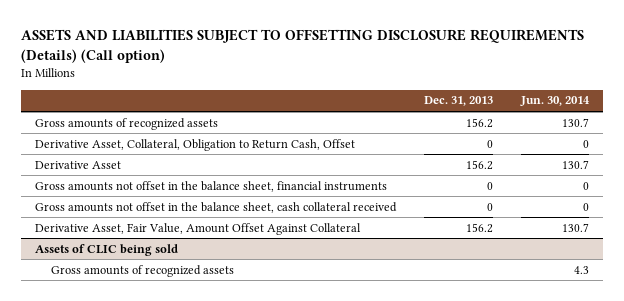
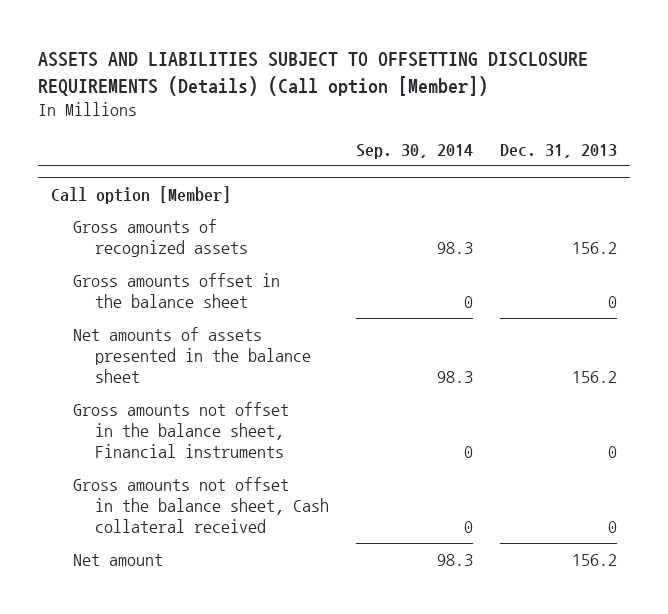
- ASSETS AND LIABILITIES SUBJECT TO OFFSETTING DISCLOSURE REQUIREMENTS (Details) (Call option)
+ ASSETS AND LIABILITIES SUBJECT TO OFFSETTING DISCLOSURE REQUIREMENTS (Details) (Call option [Member])
- | Dec. 31, 2013 | Jun. 30, 2014
+ | Sep. 30, 2014 | Dec. 31, 2013
+ Call option [Member]
- Derivative Asset, Collateral, Obligation to Return Cash, Offset | 0 | 0
- Derivative Asset | 156.2 | 130.7
- Gross amounts not offset in the balance sheet, financial instruments | 0 | 0
- Gross amounts not offset in the balance sheet, cash collateral received | 0 | 0
- Derivative Asset, Fair Value, Amount Offset Against Collateral | 156.2 | 130.7
- Assets of CLIC being sold
- Gross amounts of recognized assets | | 4.3
+ Gross amounts offset in the balance sheet | 0 | 0
+ Net amounts of assets presented in the balance sheet | 98.3 | 156.2
+ Gross amounts not offset in the balance sheet, Financial instruments | 0 | 0
+ Gross amounts not offset in the balance sheet, Cash collateral received | 0 | 0
+ Net amount | 98.3 | 156.2

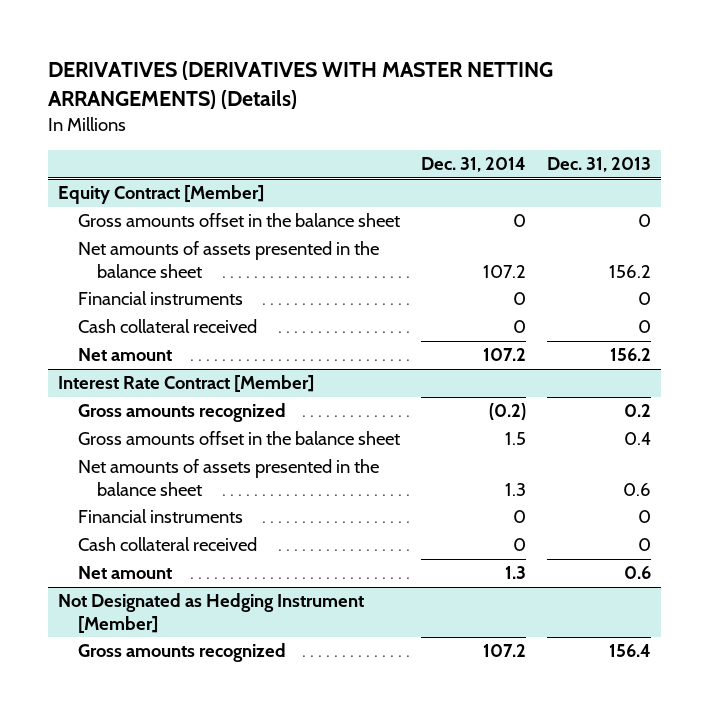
- ASSETS AND LIABILITIES SUBJECT TO OFFSETTING DISCLOSURE REQUIREMENTS (Details) (Call option [Member])
+ DERIVATIVES (DERIVATIVES WITH MASTER NETTING ARRANGEMENTS) (Details)
- | Sep. 30, 2014 | Dec. 31, 2013
+ | Dec. 31, 2014 | Dec. 31, 2013
- Call option [Member]
- Gross amounts of recognized assets | 98.3 | 156.2
+ Equity Contract [Member]
- Gross amounts not offset in the balance sheet, Financial instruments | 0 | 0
- Gross amounts not offset in the balance sheet, Cash collateral received | 0 | 0
+ Financial instruments | 0 | 0
+ Cash collateral received | 0 | 0
+ Interest Rate Contract [Member]
+ Gross amounts recognized | (0.2) | 0.2
+ Gross amounts offset in the balance sheet | 1.5 | 0.4
+ Net amounts of assets presented in the balance sheet | 1.3 | 0.6
+ Financial instruments | 0 | 0
+ Cash collateral received | 0 | 0
+ Net amount | 1.3 | 0.6
+ Not Designated as Hedging Instrument [Member]
+ Gross amounts recognized | 107.2 | 156.4

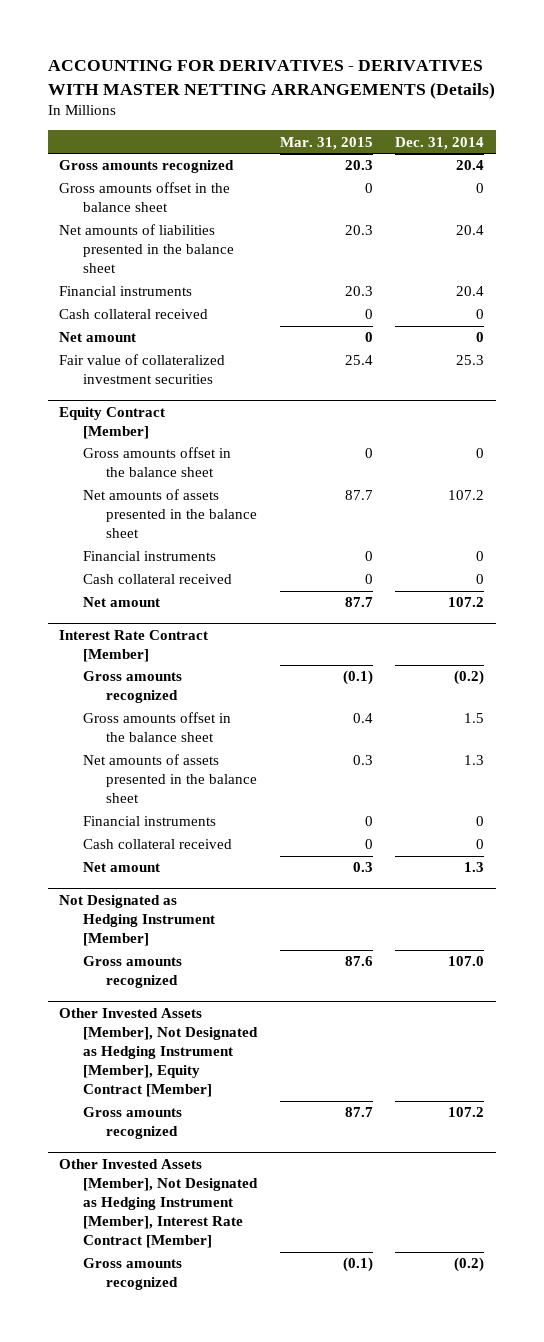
- DERIVATIVES (DERIVATIVES WITH MASTER NETTING ARRANGEMENTS) (Details)
+ ACCOUNTING FOR DERIVATIVES - DERIVATIVES WITH MASTER NETTING ARRANGEMENTS (Details)
- | Dec. 31, 2014 | Dec. 31, 2013
+ | Mar. 31, 2015 | Dec. 31, 2014
+ Gross amounts recognized | 20.3 | 20.4
+ Gross amounts offset in the balance sheet | 0 | 0
+ Net amounts of liabilities presented in the balance sheet | 20.3 | 20.4
+ Financial instruments | 20.3 | 20.4
+ Cash collateral received | 0 | 0
+ Net amount | 0 | 0
+ Fair value of collateralized investment securities | 25.4 | 25.3
@ Not Designated as Hedging Instrument [Member]
+ Gross amounts recognized | 87.6 | 107.0
+ Other Invested Assets [Member], Not Designated as Hedging Instrument [Member], Equity Contract [Member]
+ Other Invested Assets [Member], Not Designated as Hedging Instrument [Member], Interest Rate Contract [Member]
+ Gross amounts recognized | (0.1) | (0.2)

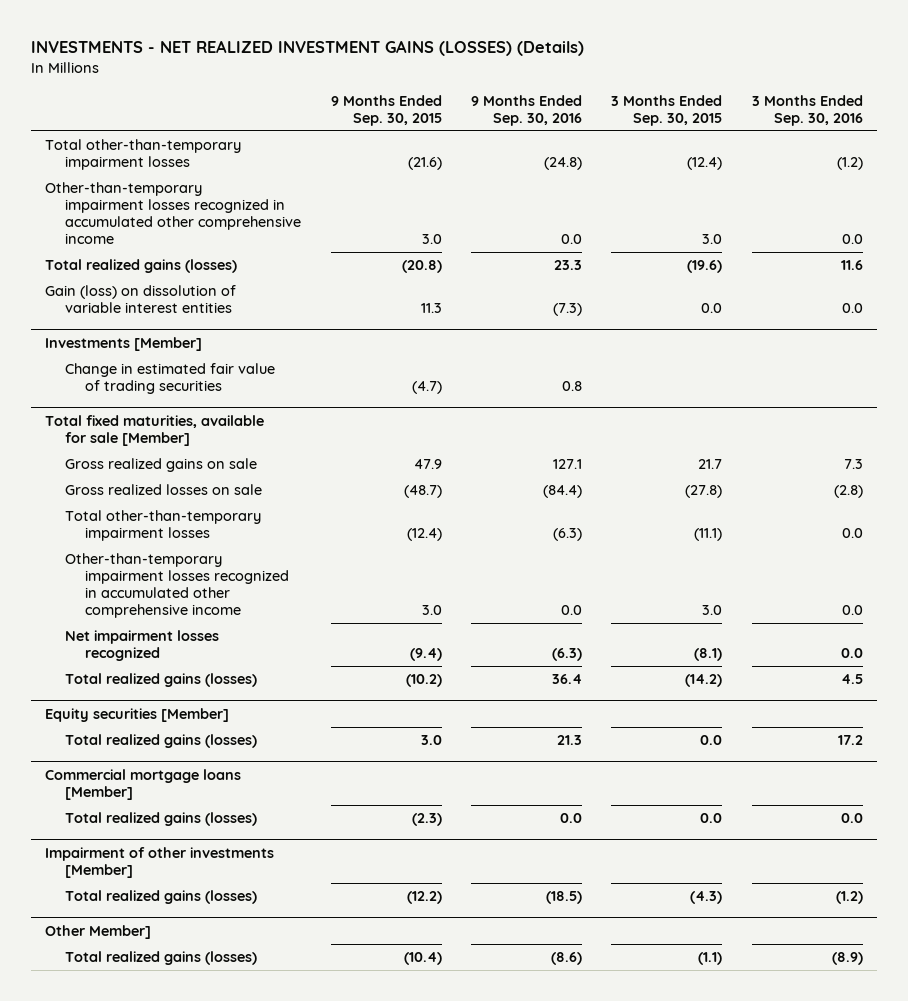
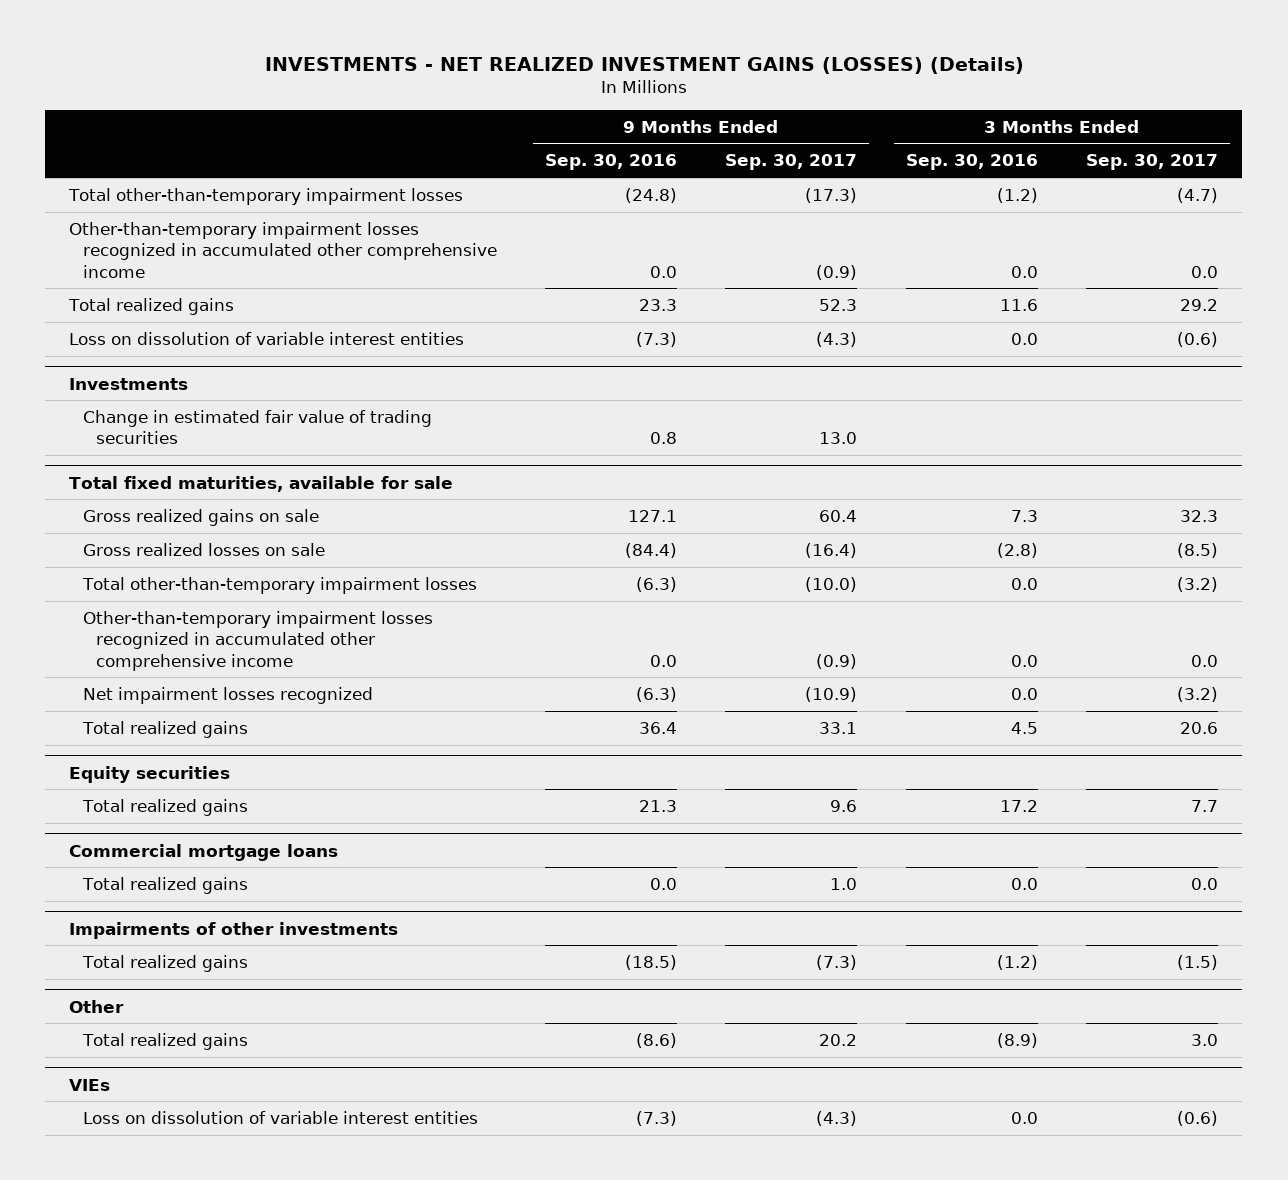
- | 9 Months Ended Sep. 30, 2015 | 9 Months Ended Sep. 30, 2016 | 3 Months Ended Sep. 30, 2015 | 3 Months Ended Sep. 30, 2016
+ | 9 Months Ended Sep. 30, 2016 | 9 Months Ended Sep. 30, 2017 | 3 Months Ended Sep. 30, 2016 | 3 Months Ended Sep. 30, 2017
- Total realized gains (losses) | (20.8) | 23.3 | (19.6) | 11.6
- Gain (loss) on dissolution of variable interest entities | 11.3 | (7.3) | 0.0 | 0.0
- Investments [Member]
+ Total realized gains | 23.3 | 52.3 | 11.6 | 29.2
+ Loss on dissolution of variable interest entities | (7.3) | (4.3) | 0.0 | (0.6)
+ Investments
- Total fixed maturities, available for sale [Member]
+ Total fixed maturities, available for sale
- Total realized gains (losses) | (10.2) | 36.4 | (14.2) | 4.5
- Equity securities [Member]
- Total realized gains (losses) | 3.0 | 21.3 | 0.0 | 17.2
- Commercial mortgage loans [Member]
- Total realized gains (losses) | (2.3) | 0.0 | 0.0 | 0.0
- Impairment of other investments [Member]
- Total realized gains (losses) | (12.2) | (18.5) | (4.3) | (1.2)
- Other Member]
- Total realized gains (losses) | (10.4) | (8.6) | (1.1) | (8.9)
+ Total realized gains | 36.4 | 33.1 | 4.5 | 20.6
+ Equity securities
+ Total realized gains | 21.3 | 9.6 | 17.2 | 7.7
+ Commercial mortgage loans
+ Total realized gains | 0.0 | 1.0 | 0.0 | 0.0
+ Impairments of other investments
+ Total realized gains | (18.5) | (7.3) | (1.2) | (1.5)
+ Other
+ Total realized gains | (8.6) | 20.2 | (8.9) | 3.0
+ VIEs
+ Loss on dissolution of variable interest entities | (7.3) | (4.3) | 0.0 | (0.6)

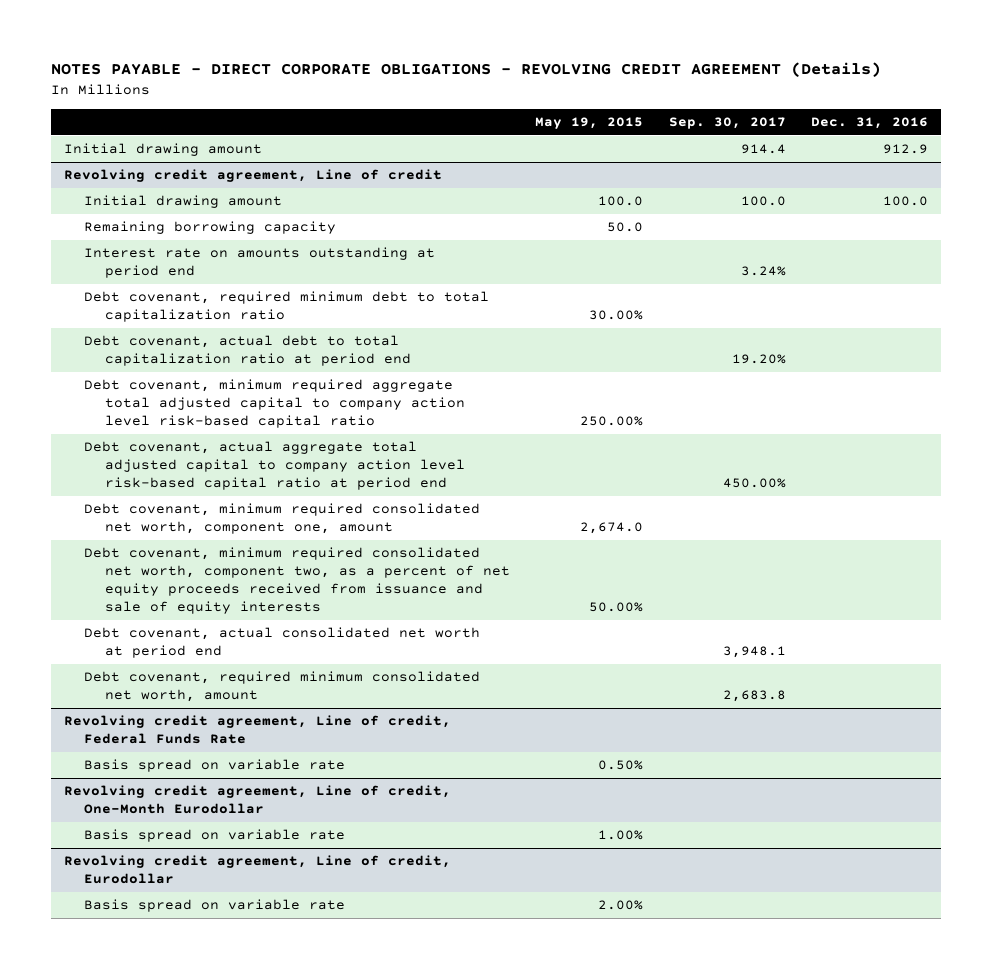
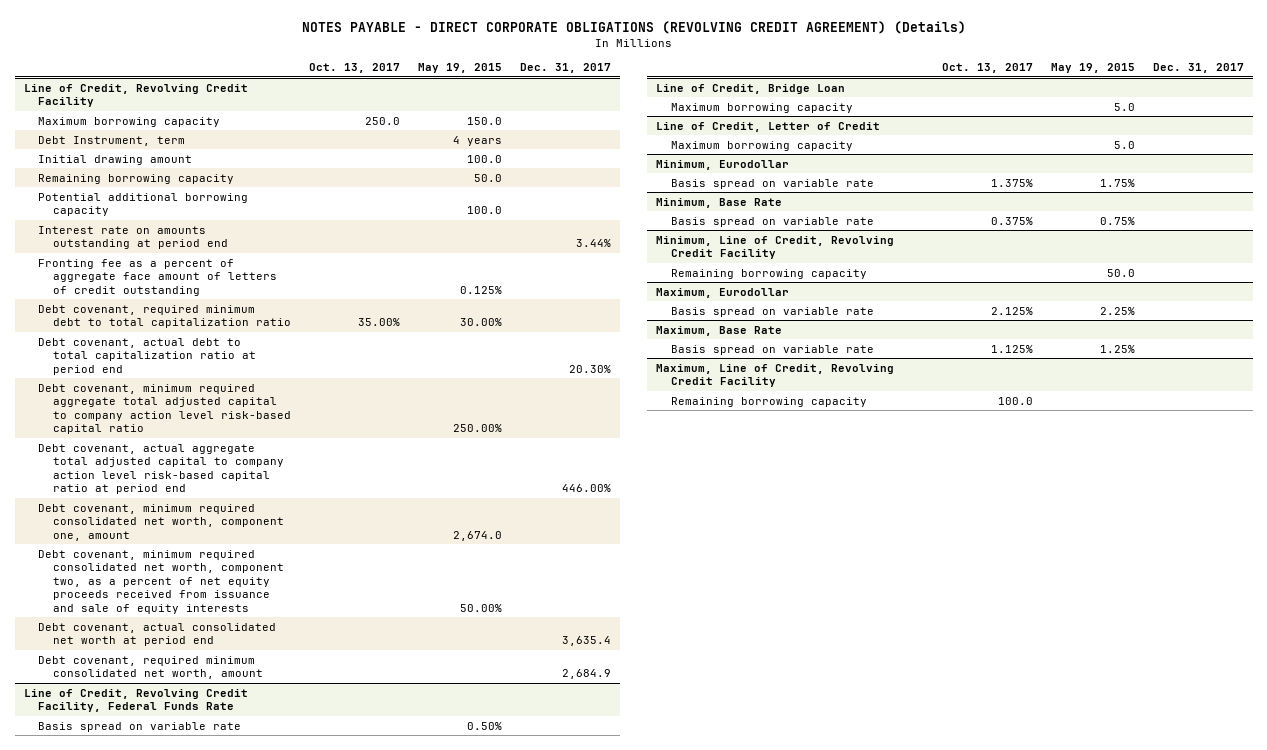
- NOTES PAYABLE - DIRECT CORPORATE OBLIGATIONS - REVOLVING CREDIT AGREEMENT (Details)
+ NOTES PAYABLE - DIRECT CORPORATE OBLIGATIONS (REVOLVING CREDIT AGREEMENT) (Details)
- | May 19, 2015 | Sep. 30, 2017 | Dec. 31, 2016
+ | Oct. 13, 2017 | May 19, 2015 | Dec. 31, 2017
- Initial drawing amount | | 914.4 | 912.9
- Revolving credit agreement, Line of credit
+ Line of Credit, Revolving Credit Facility
+ Maximum borrowing capacity | 250.0 | 150.0 |
+ Debt Instrument, term | | 4 years |
+ Potential additional borrowing capacity | | 100.0 |
+ Fronting fee as a percent of aggregate face amount of letters of credit outstanding | | 0.125% |
- Revolving credit agreement, Line of credit, Federal Funds Rate
+ Line of Credit, Revolving Credit Facility, Federal Funds Rate
- Revolving credit agreement, Line of credit, One-Month Eurodollar
- Basis spread on variable rate | 1.00% | |
- Revolving credit agreement, Line of credit, Eurodollar
- Basis spread on variable rate | 2.00% | |
+ Line of Credit, Bridge Loan
+ Maximum borrowing capacity | | 5.0 |
+ Line of Credit, Letter of Credit
+ Maximum borrowing capacity | | 5.0 |
+ Minimum, Eurodollar
+ Basis spread on variable rate | 1.375% | 1.75% |
+ Minimum, Base Rate
+ Basis spread on variable rate | 0.375% | 0.75% |
+ Minimum, Line of Credit, Revolving Credit Facility
+ Remaining borrowing capacity | | 50.0 |
+ Maximum, Eurodollar
+ Basis spread on variable rate | 2.125% | 2.25% |
+ Maximum, Base Rate
+ Basis spread on variable rate | 1.125% | 1.25% |
+ Maximum, Line of Credit, Revolving Credit Facility
+ Remaining borrowing capacity | 100.0 | |

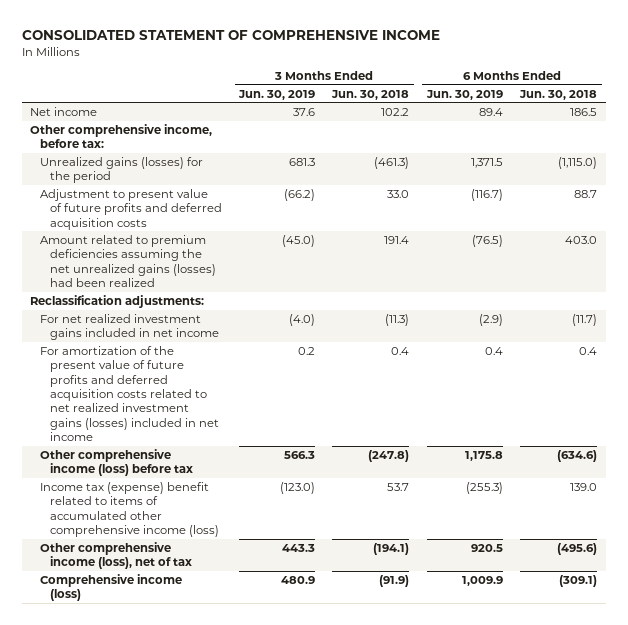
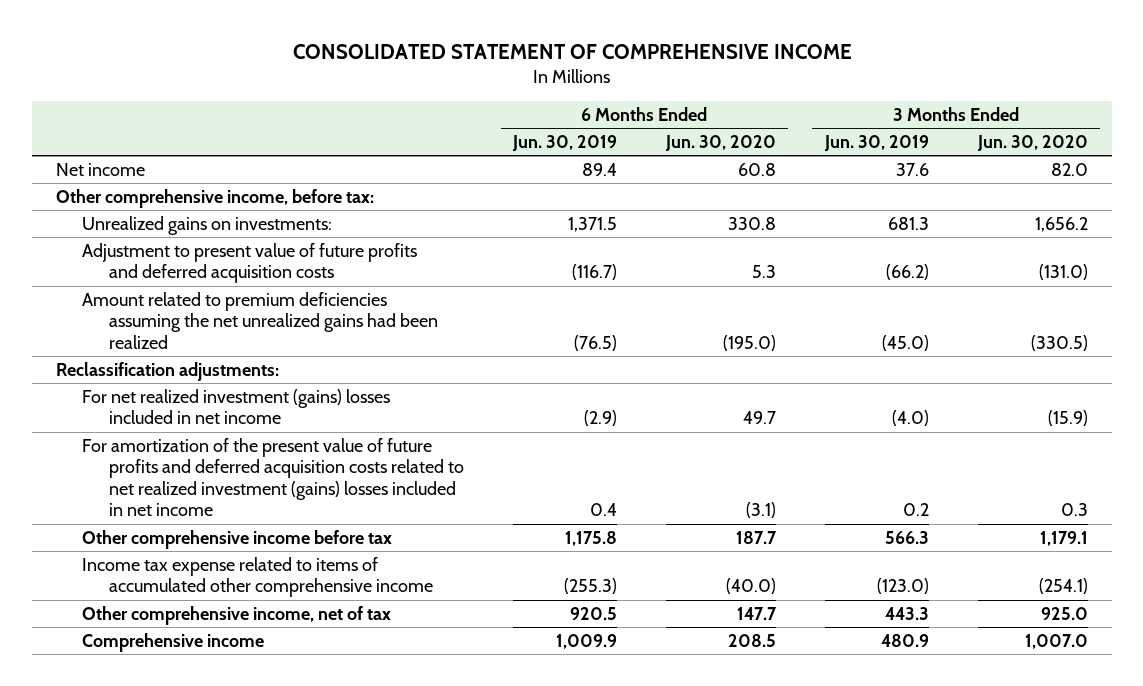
- | 3 Months Ended Jun. 30, 2019 | 3 Months Ended Jun. 30, 2018 | 6 Months Ended Jun. 30, 2019 | 6 Months Ended Jun. 30, 2018
+ | 6 Months Ended Jun. 30, 2019 | 6 Months Ended Jun. 30, 2020 | 3 Months Ended Jun. 30, 2019 | 3 Months Ended Jun. 30, 2020
- Unrealized gains (losses) for the period | 681.3 | (461.3) | 1,371.5 | (1,115.0)
+ Unrealized gains on investments: | 1,371.5 | 330.8 | 681.3 | 1,656.2
- Amount related to premium deficiencies assuming the net unrealized gains (losses) had been realized | (45.0) | 191.4 | (76.5) | 403.0
+ Amount related to premium deficiencies assuming the net unrealized gains had been realized | (76.5) | (195.0) | (45.0) | (330.5)
- For net realized investment gains included in net income | (4.0) | (11.3) | (2.9) | (11.7)
- For amortization of the present value of future profits and deferred acquisition costs related to net realized investment gains (losses) included in net income | 0.2 | 0.4 | 0.4 | 0.4
- Other comprehensive income (loss) before tax | 566.3 | (247.8) | 1,175.8 | (634.6)
- Income tax (expense) benefit related to items of accumulated other comprehensive income (loss) | (123.0) | 53.7 | (255.3) | 139.0
- Other comprehensive income (loss), net of tax | 443.3 | (194.1) | 920.5 | (495.6)
- Comprehensive income (loss) | 480.9 | (91.9) | 1,009.9 | (309.1)
+ For net realized investment (gains) losses included in net income | (2.9) | 49.7 | (4.0) | (15.9)
+ For amortization of the present value of future profits and deferred acquisition costs related to net realized investment (gains) losses included in net income | 0.4 | (3.1) | 0.2 | 0.3
+ Other comprehensive income before tax | 1,175.8 | 187.7 | 566.3 | 1,179.1
+ Income tax expense related to items of accumulated other comprehensive income | (255.3) | (40.0) | (123.0) | (254.1)
+ Other comprehensive income, net of tax | 920.5 | 147.7 | 443.3 | 925.0
+ Comprehensive income | 1,009.9 | 208.5 | 480.9 | 1,007.0

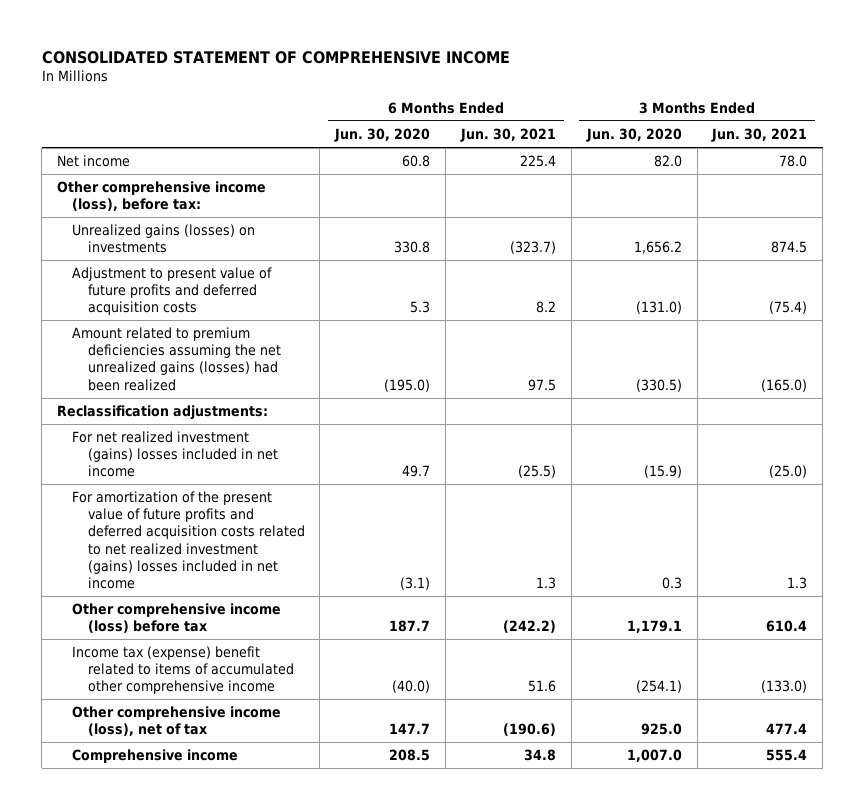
- | 6 Months Ended Jun. 30, 2019 | 6 Months Ended Jun. 30, 2020 | 3 Months Ended Jun. 30, 2019 | 3 Months Ended Jun. 30, 2020
+ | 6 Months Ended Jun. 30, 2020 | 6 Months Ended Jun. 30, 2021 | 3 Months Ended Jun. 30, 2020 | 3 Months Ended Jun. 30, 2021
- Other comprehensive income, before tax:
- Unrealized gains on investments: | 1,371.5 | 330.8 | 681.3 | 1,656.2
+ Other comprehensive income (loss), before tax:
+ Unrealized gains (losses) on investments | 330.8 | (323.7) | 1,656.2 | 874.5
- Amount related to premium deficiencies assuming the net unrealized gains had been realized | (76.5) | (195.0) | (45.0) | (330.5)
+ Amount related to premium deficiencies assuming the net unrealized gains (losses) had been realized | (195.0) | 97.5 | (330.5) | (165.0)
- Other comprehensive income before tax | 1,175.8 | 187.7 | 566.3 | 1,179.1
- Income tax expense related to items of accumulated other comprehensive income | (255.3) | (40.0) | (123.0) | (254.1)
- Other comprehensive income, net of tax | 920.5 | 147.7 | 443.3 | 925.0
+ Other comprehensive income (loss) before tax | 187.7 | (242.2) | 1,179.1 | 610.4
+ Income tax (expense) benefit related to items of accumulated other comprehensive income | (40.0) | 51.6 | (254.1) | (133.0)
+ Other comprehensive income (loss), net of tax | 147.7 | (190.6) | 925.0 | 477.4

